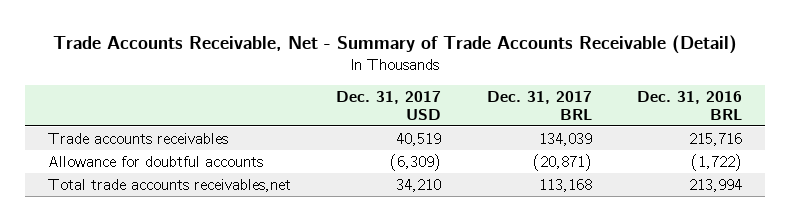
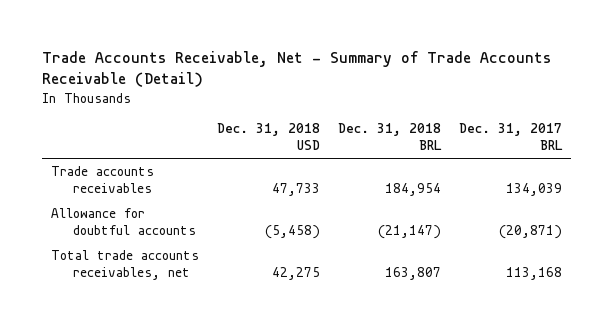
- | Dec. 31, 2017 USD | Dec. 31, 2017 BRL | Dec. 31, 2016 BRL
+ | Dec. 31, 2018 USD | Dec. 31, 2018 BRL | Dec. 31, 2017 BRL
- Total trade accounts receivables,net | 34,210 | 113,168 | 213,994
+ Total trade accounts receivables, net | 42,275 | 163,807 | 113,168

